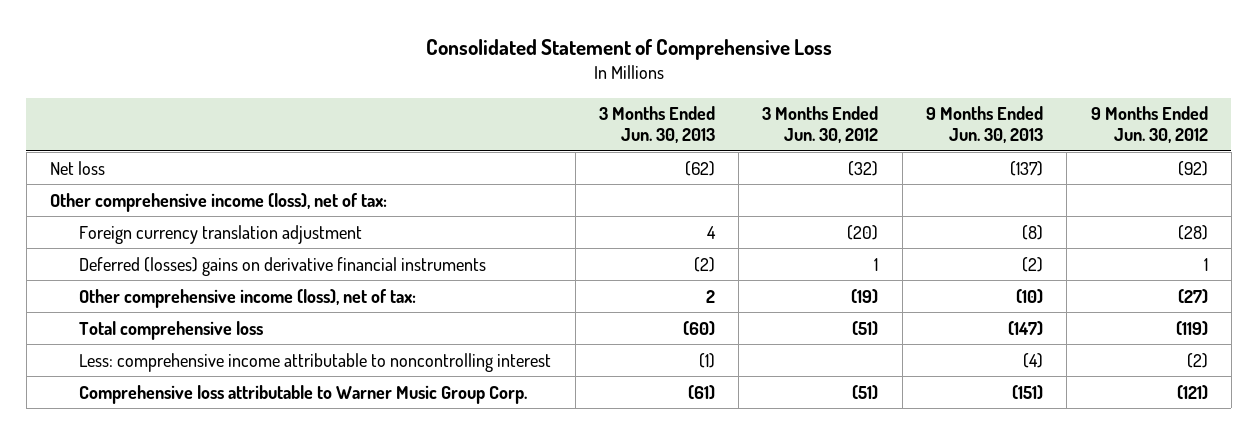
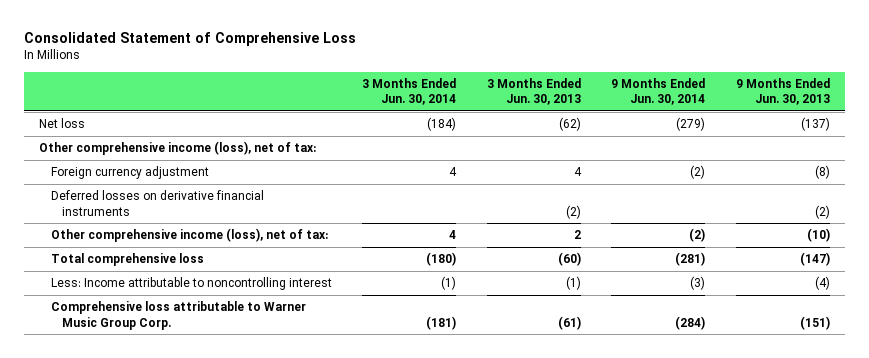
- | 3 Months Ended Jun. 30, 2013 | 3 Months Ended Jun. 30, 2012 | 9 Months Ended Jun. 30, 2013 | 9 Months Ended Jun. 30, 2012
+ | 3 Months Ended Jun. 30, 2014 | 3 Months Ended Jun. 30, 2013 | 9 Months Ended Jun. 30, 2014 | 9 Months Ended Jun. 30, 2013
- Foreign currency translation adjustment | 4 | (20) | (8) | (28)
- Deferred (losses) gains on derivative financial instruments | (2) | 1 | (2) | 1
+ Foreign currency adjustment | 4 | 4 | (2) | (8)
+ Deferred losses on derivative financial instruments | | (2) | | (2)
- Less: comprehensive income attributable to noncontrolling interest | (1) | | (4) | (2)
+ Less: Income attributable to noncontrolling interest | (1) | (1) | (3) | (4)

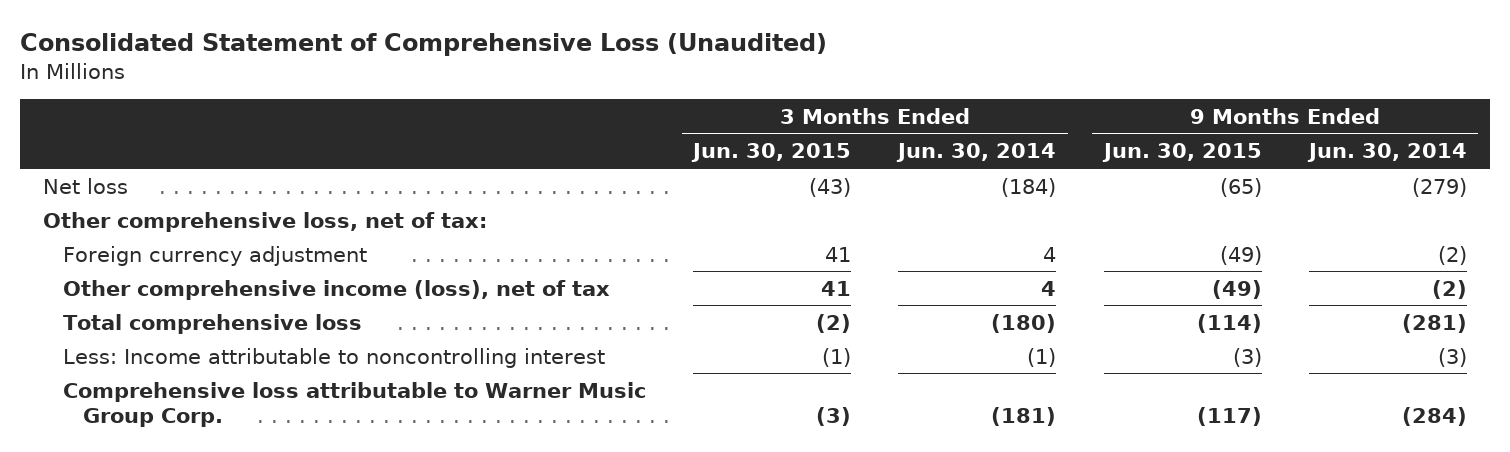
- Consolidated Statement of Comprehensive Loss
+ Consolidated Statement of Comprehensive Loss (Unaudited)
- | 3 Months Ended Jun. 30, 2014 | 3 Months Ended Jun. 30, 2013 | 9 Months Ended Jun. 30, 2014 | 9 Months Ended Jun. 30, 2013
+ | 3 Months Ended Jun. 30, 2015 | 3 Months Ended Jun. 30, 2014 | 9 Months Ended Jun. 30, 2015 | 9 Months Ended Jun. 30, 2014
- Other comprehensive income (loss), net of tax:
+ Other comprehensive loss, net of tax:
- Deferred losses on derivative financial instruments | | (2) | | (2)
- Other comprehensive income (loss), net of tax: | 4 | 2 | (2) | (10)
+ Other comprehensive income (loss), net of tax | 41 | 4 | (49) | (2)

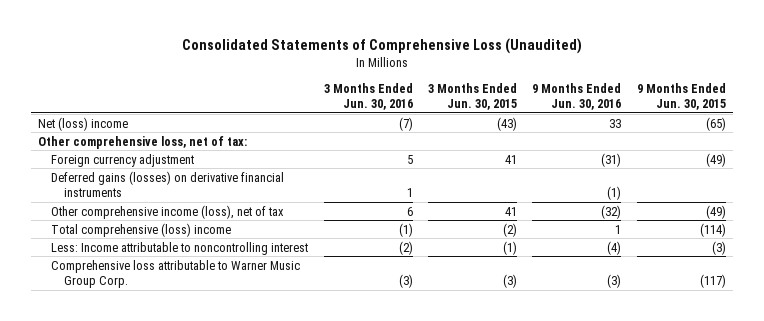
- Consolidated Statement of Comprehensive Loss (Unaudited)
+ Consolidated Statements of Comprehensive Loss (Unaudited)
- | 3 Months Ended Jun. 30, 2015 | 3 Months Ended Jun. 30, 2014 | 9 Months Ended Jun. 30, 2015 | 9 Months Ended Jun. 30, 2014
+ | 3 Months Ended Jun. 30, 2016 | 3 Months Ended Jun. 30, 2015 | 9 Months Ended Jun. 30, 2016 | 9 Months Ended Jun. 30, 2015
- Net loss | (43) | (184) | (65) | (279)
+ Net (loss) income | (7) | (43) | 33 | (65)
+ Deferred gains (losses) on derivative financial instruments | 1 | | (1) |
- Total comprehensive loss | (2) | (180) | (114) | (281)
+ Total comprehensive (loss) income | (1) | (2) | 1 | (114)

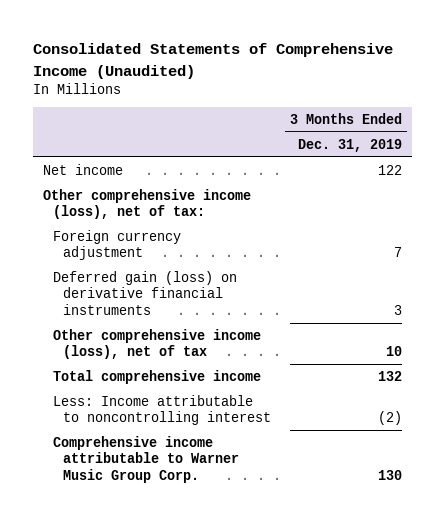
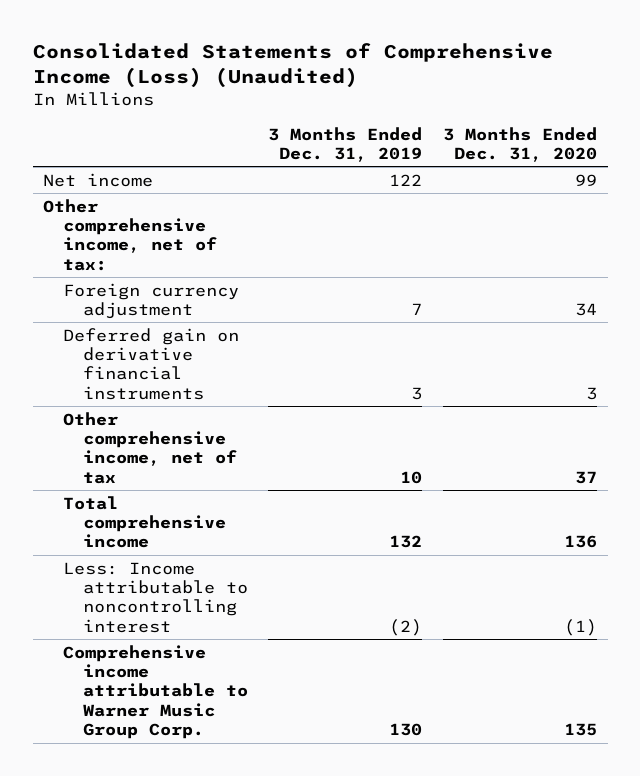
- Consolidated Statements of Comprehensive Income (Unaudited)
+ Consolidated Statements of Comprehensive Income (Loss) (Unaudited)
- | 3 Months Ended Dec. 31, 2019
+ | 3 Months Ended Dec. 31, 2019 | 3 Months Ended Dec. 31, 2020
- Other comprehensive income (loss), net of tax:
+ Other comprehensive income, net of tax:
- Deferred gain (loss) on derivative financial instruments | 3
- Other comprehensive income (loss), net of tax | 10
+ Deferred gain on derivative financial instruments | 3 | 3
+ Other comprehensive income, net of tax | 10 | 37

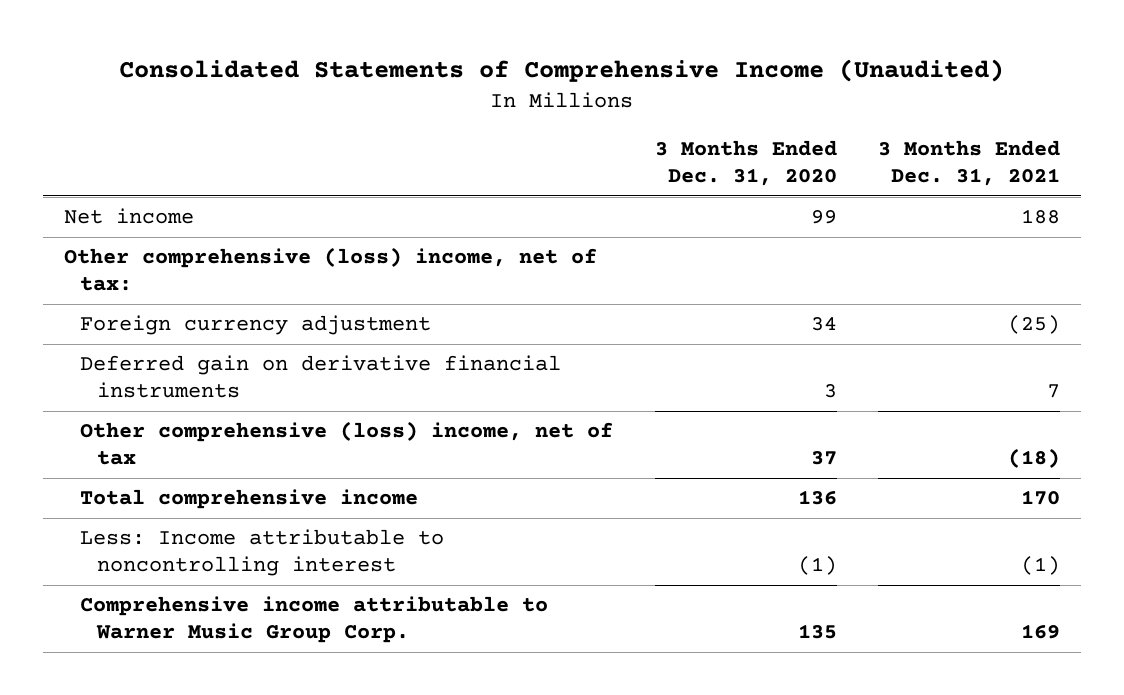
- Consolidated Statements of Comprehensive Income (Loss) (Unaudited)
+ Consolidated Statements of Comprehensive Income (Unaudited)
- | 3 Months Ended Dec. 31, 2019 | 3 Months Ended Dec. 31, 2020
+ | 3 Months Ended Dec. 31, 2020 | 3 Months Ended Dec. 31, 2021
- Other comprehensive income, net of tax:
+ Other comprehensive (loss) income, net of tax:
- Other comprehensive income, net of tax | 10 | 37
+ Other comprehensive (loss) income, net of tax | 37 | (18)

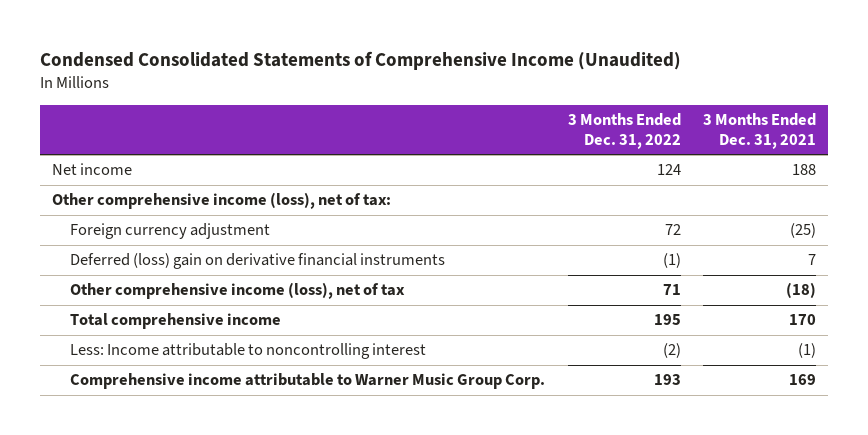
- Consolidated Statements of Comprehensive Income (Unaudited)
+ Condensed Consolidated Statements of Comprehensive Income (Unaudited)
- | 3 Months Ended Dec. 31, 2020 | 3 Months Ended Dec. 31, 2021
+ | 3 Months Ended Dec. 31, 2022 | 3 Months Ended Dec. 31, 2021
- Other comprehensive (loss) income, net of tax:
+ Other comprehensive income (loss), net of tax:
- Deferred gain on derivative financial instruments | 3 | 7
- Other comprehensive (loss) income, net of tax | 37 | (18)
+ Deferred (loss) gain on derivative financial instruments | (1) | 7
+ Other comprehensive income (loss), net of tax | 71 | (18)

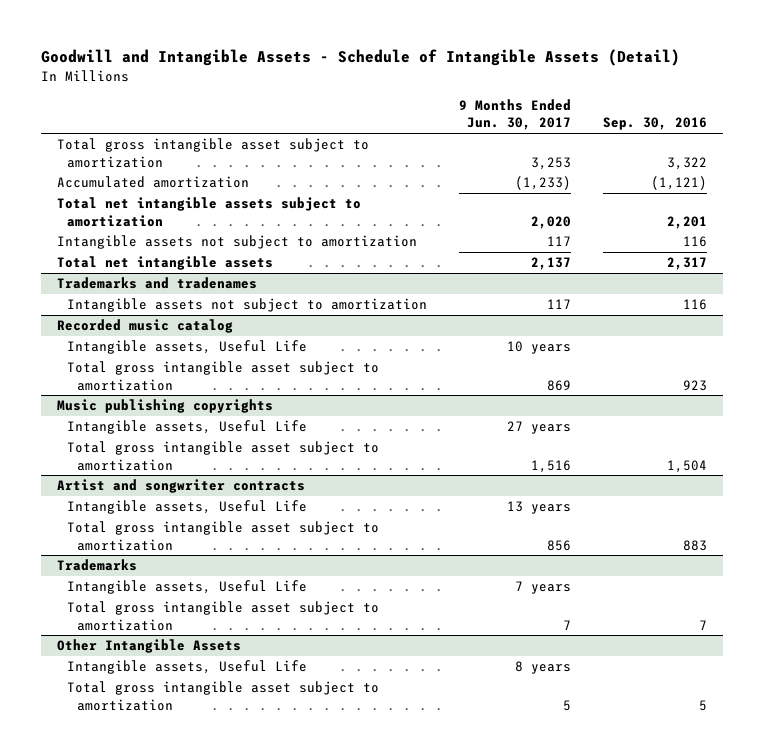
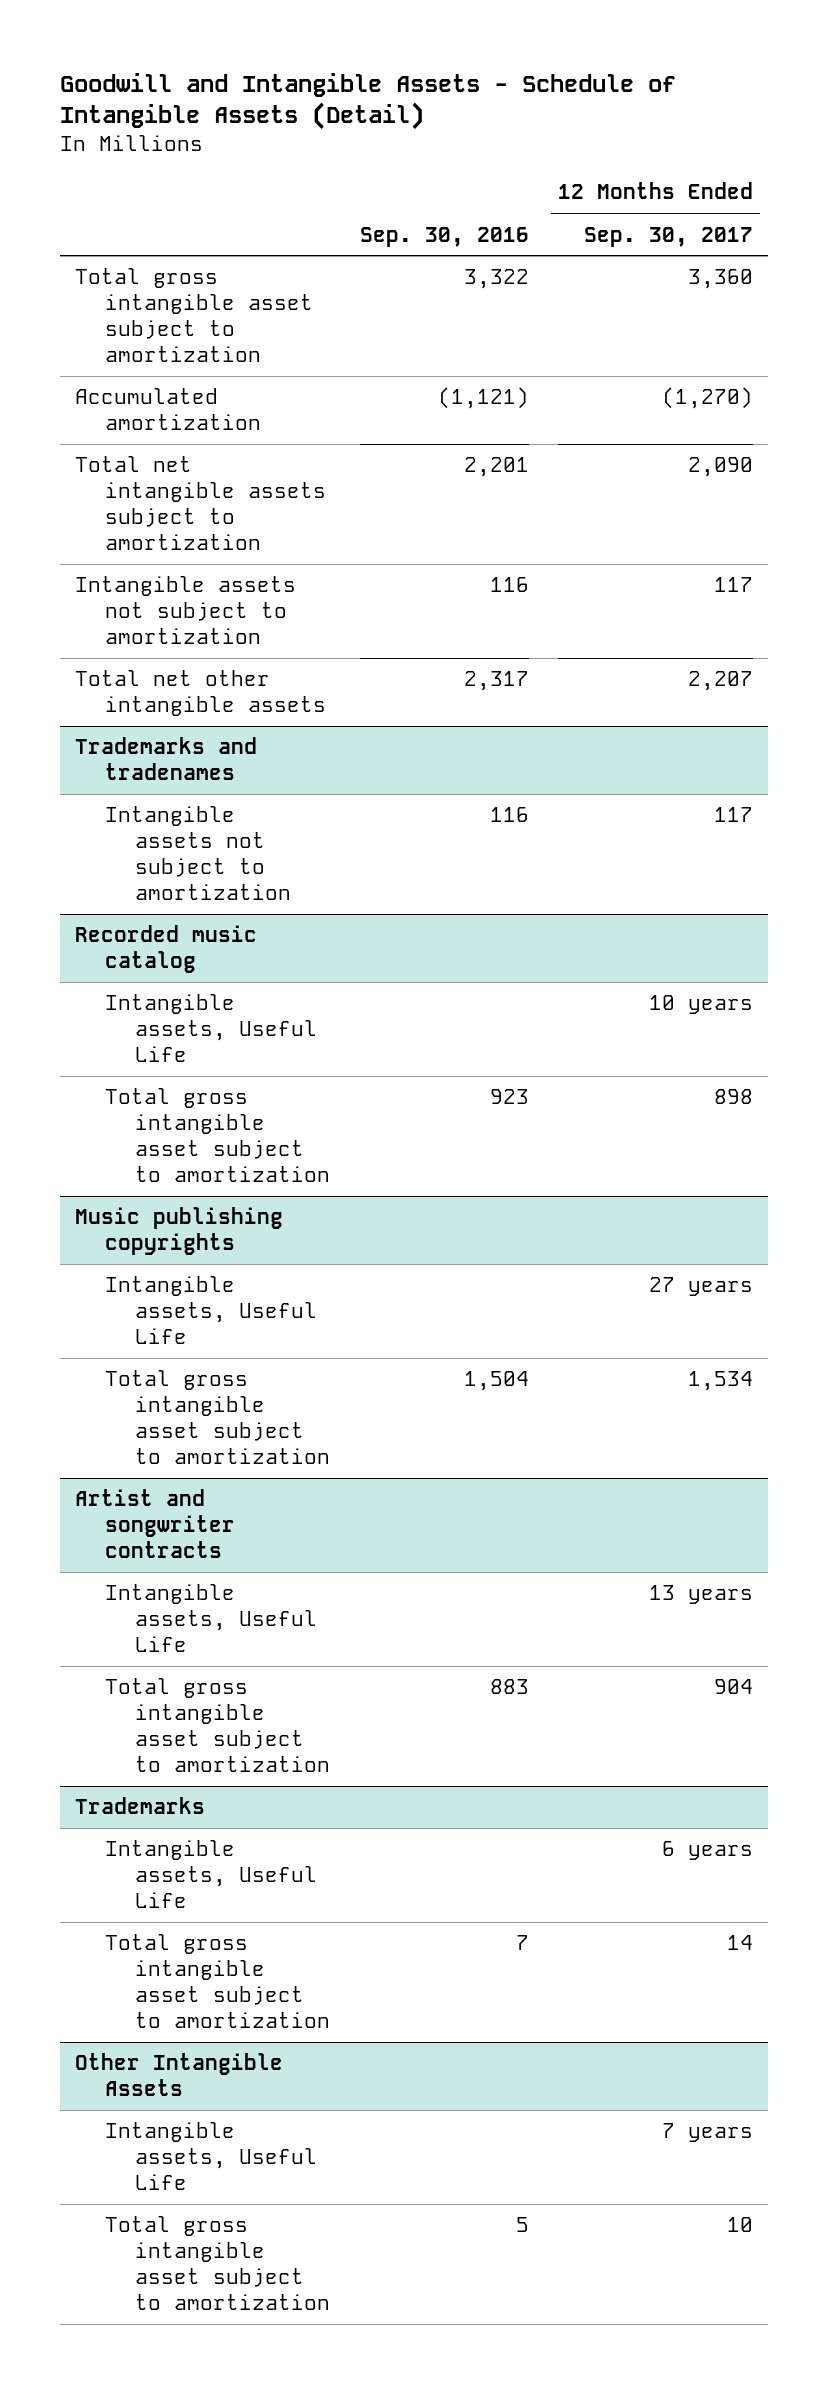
- | 9 Months Ended Jun. 30, 2017 | Sep. 30, 2016
+ | Sep. 30, 2016 | 12 Months Ended Sep. 30, 2017
- Total net intangible assets | 2,137 | 2,317
+ Total net other intangible assets | 2,317 | 2,207

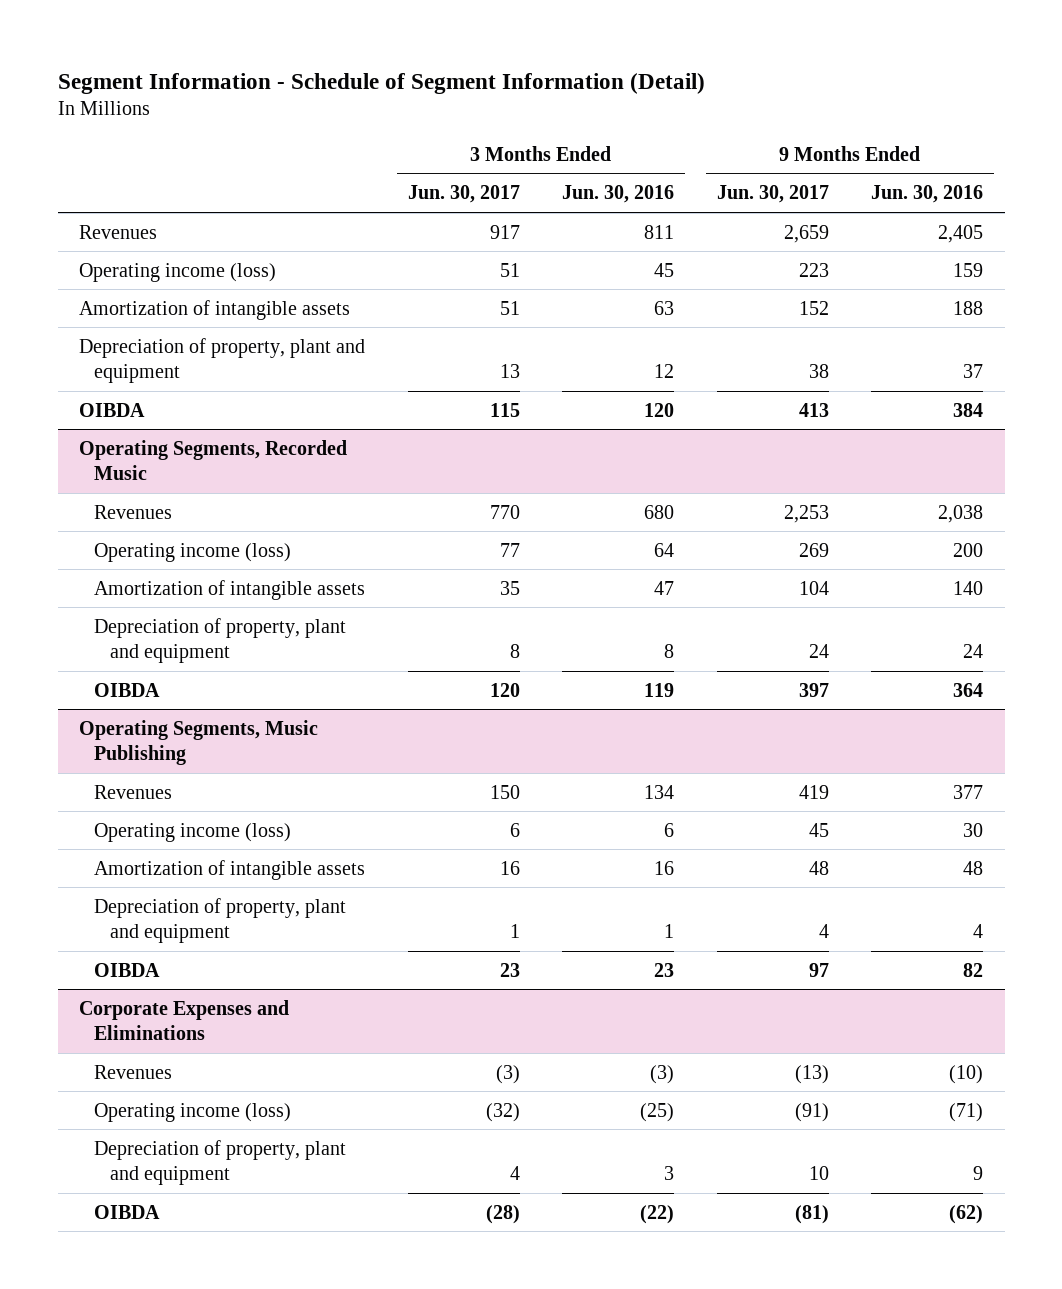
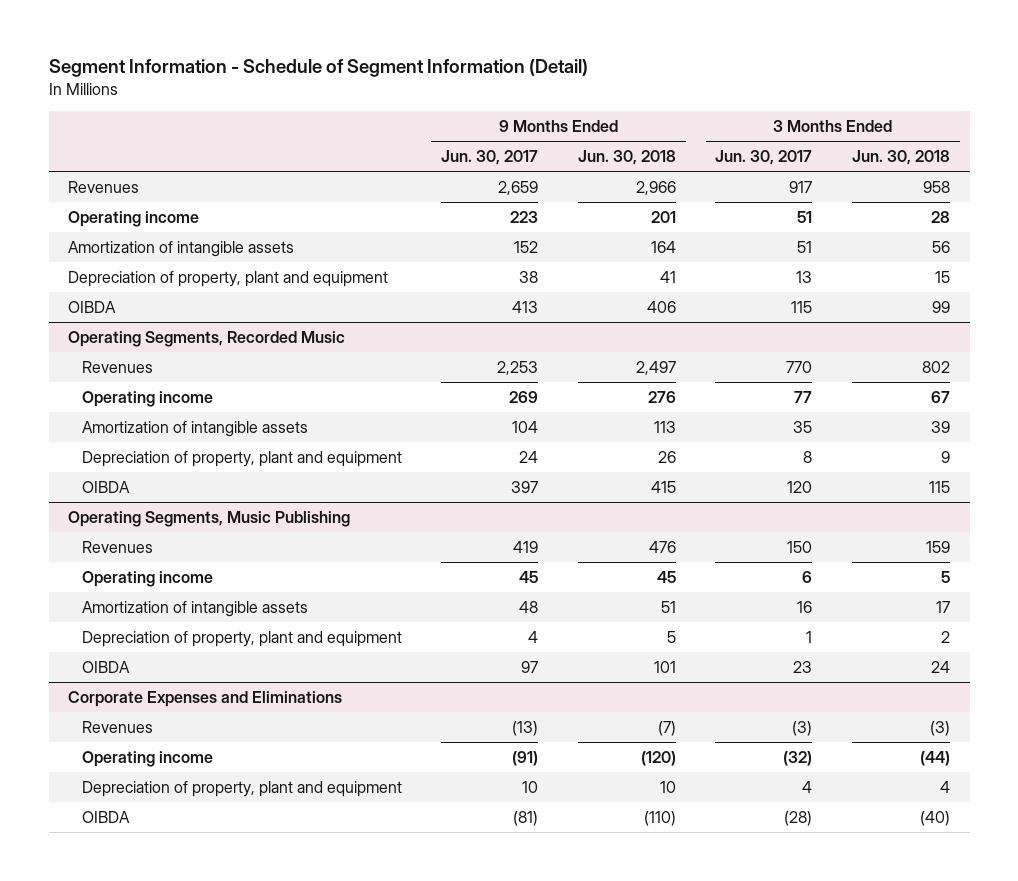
- | 3 Months Ended Jun. 30, 2017 | 3 Months Ended Jun. 30, 2016 | 9 Months Ended Jun. 30, 2017 | 9 Months Ended Jun. 30, 2016
+ | 9 Months Ended Jun. 30, 2017 | 9 Months Ended Jun. 30, 2018 | 3 Months Ended Jun. 30, 2017 | 3 Months Ended Jun. 30, 2018
- Operating income (loss) | 51 | 45 | 223 | 159
+ Operating income | 223 | 201 | 51 | 28
@ Operating Segments, Recorded Music
- Operating income (loss) | 77 | 64 | 269 | 200
+ Operating income | 269 | 276 | 77 | 67
@ Operating Segments, Music Publishing
- Operating income (loss) | 6 | 6 | 45 | 30
+ Operating income | 45 | 45 | 6 | 5
@ Corporate Expenses and Eliminations
- Operating income (loss) | (32) | (25) | (91) | (71)
+ Operating income | (91) | (120) | (32) | (44)

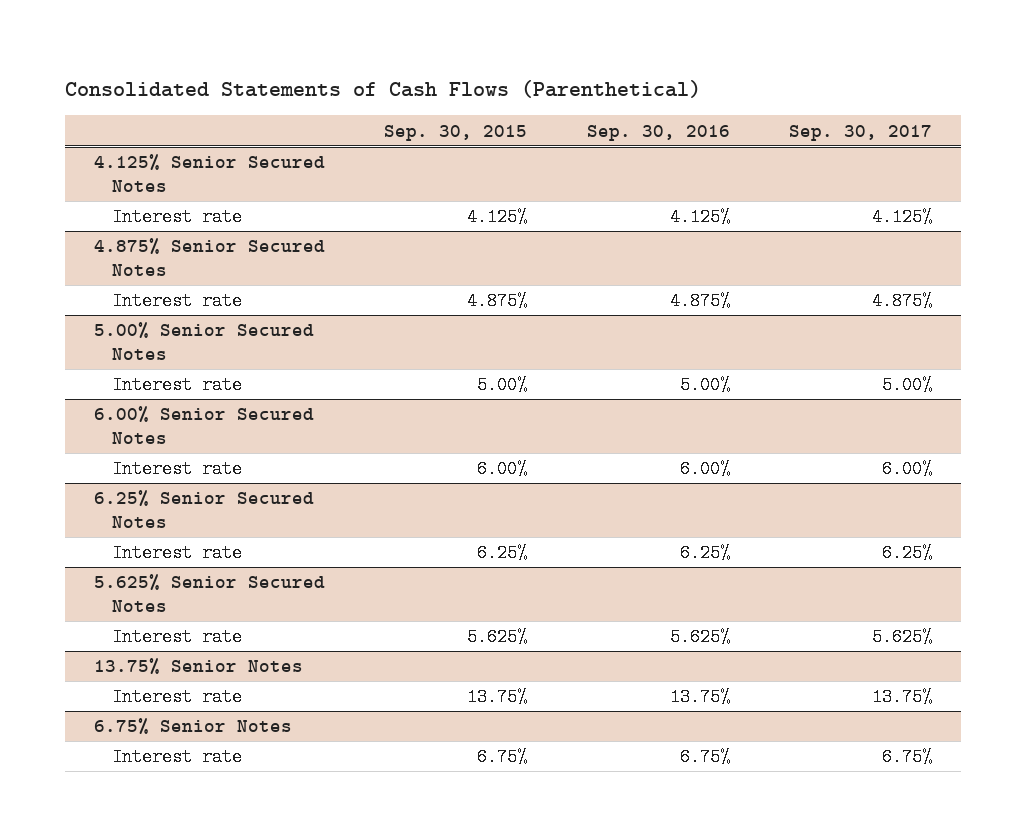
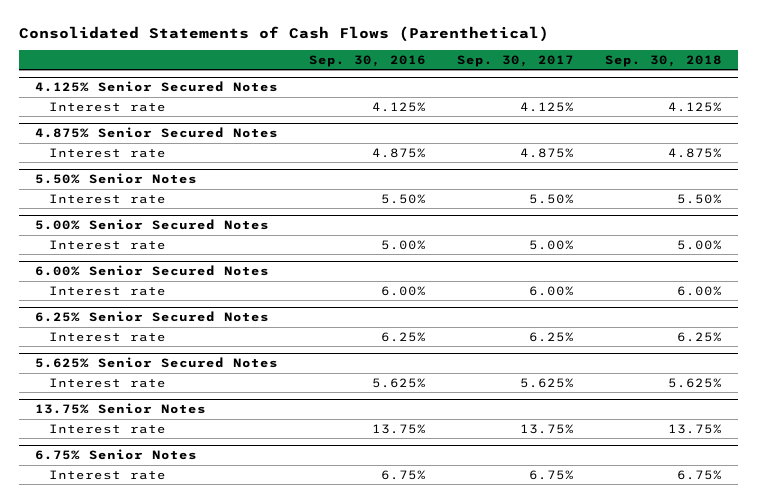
- | Sep. 30, 2015 | Sep. 30, 2016 | Sep. 30, 2017
+ | Sep. 30, 2016 | Sep. 30, 2017 | Sep. 30, 2018
+ 5.50% Senior Notes
+ Interest rate | 5.50% | 5.50% | 5.50%

